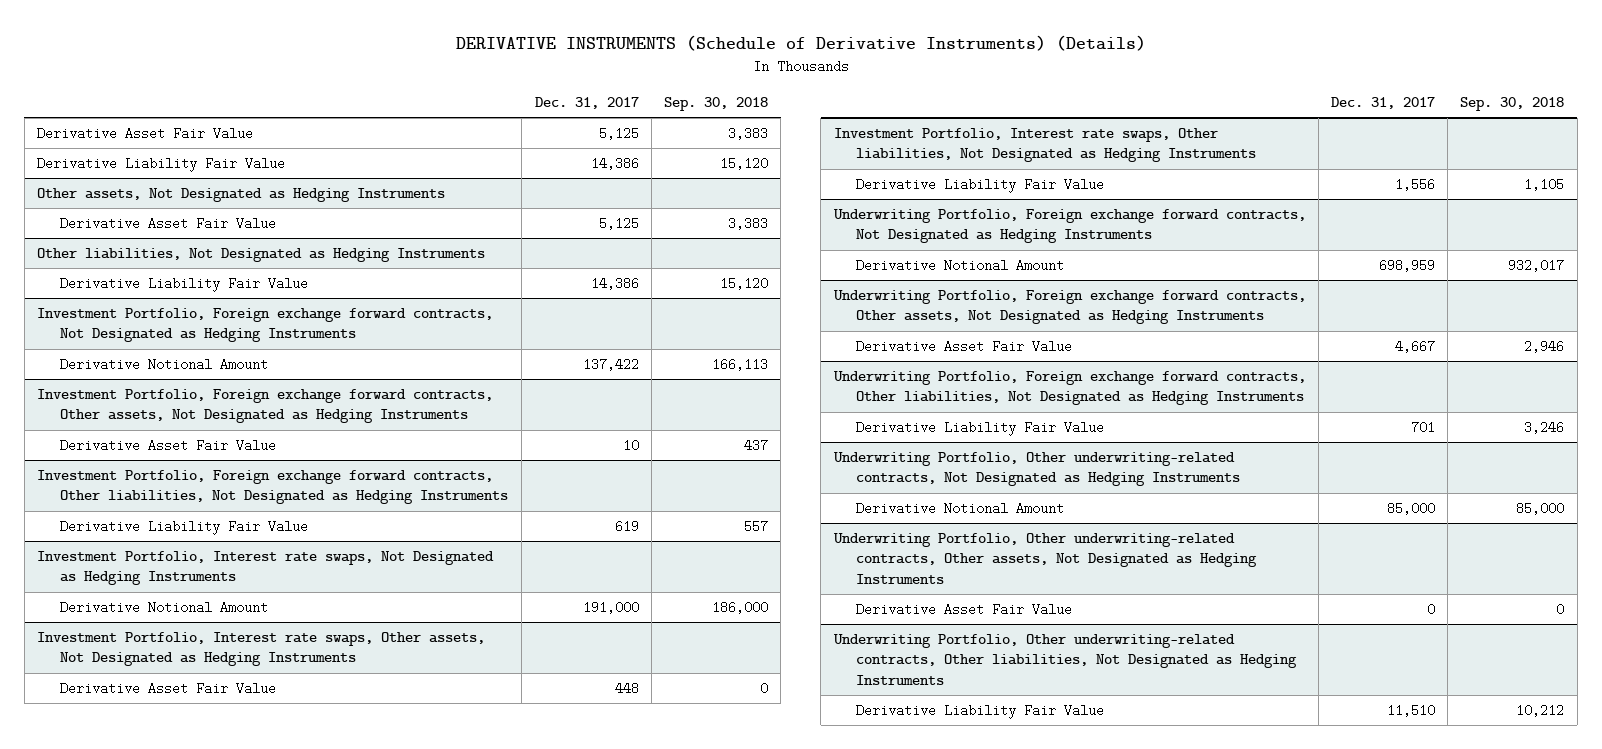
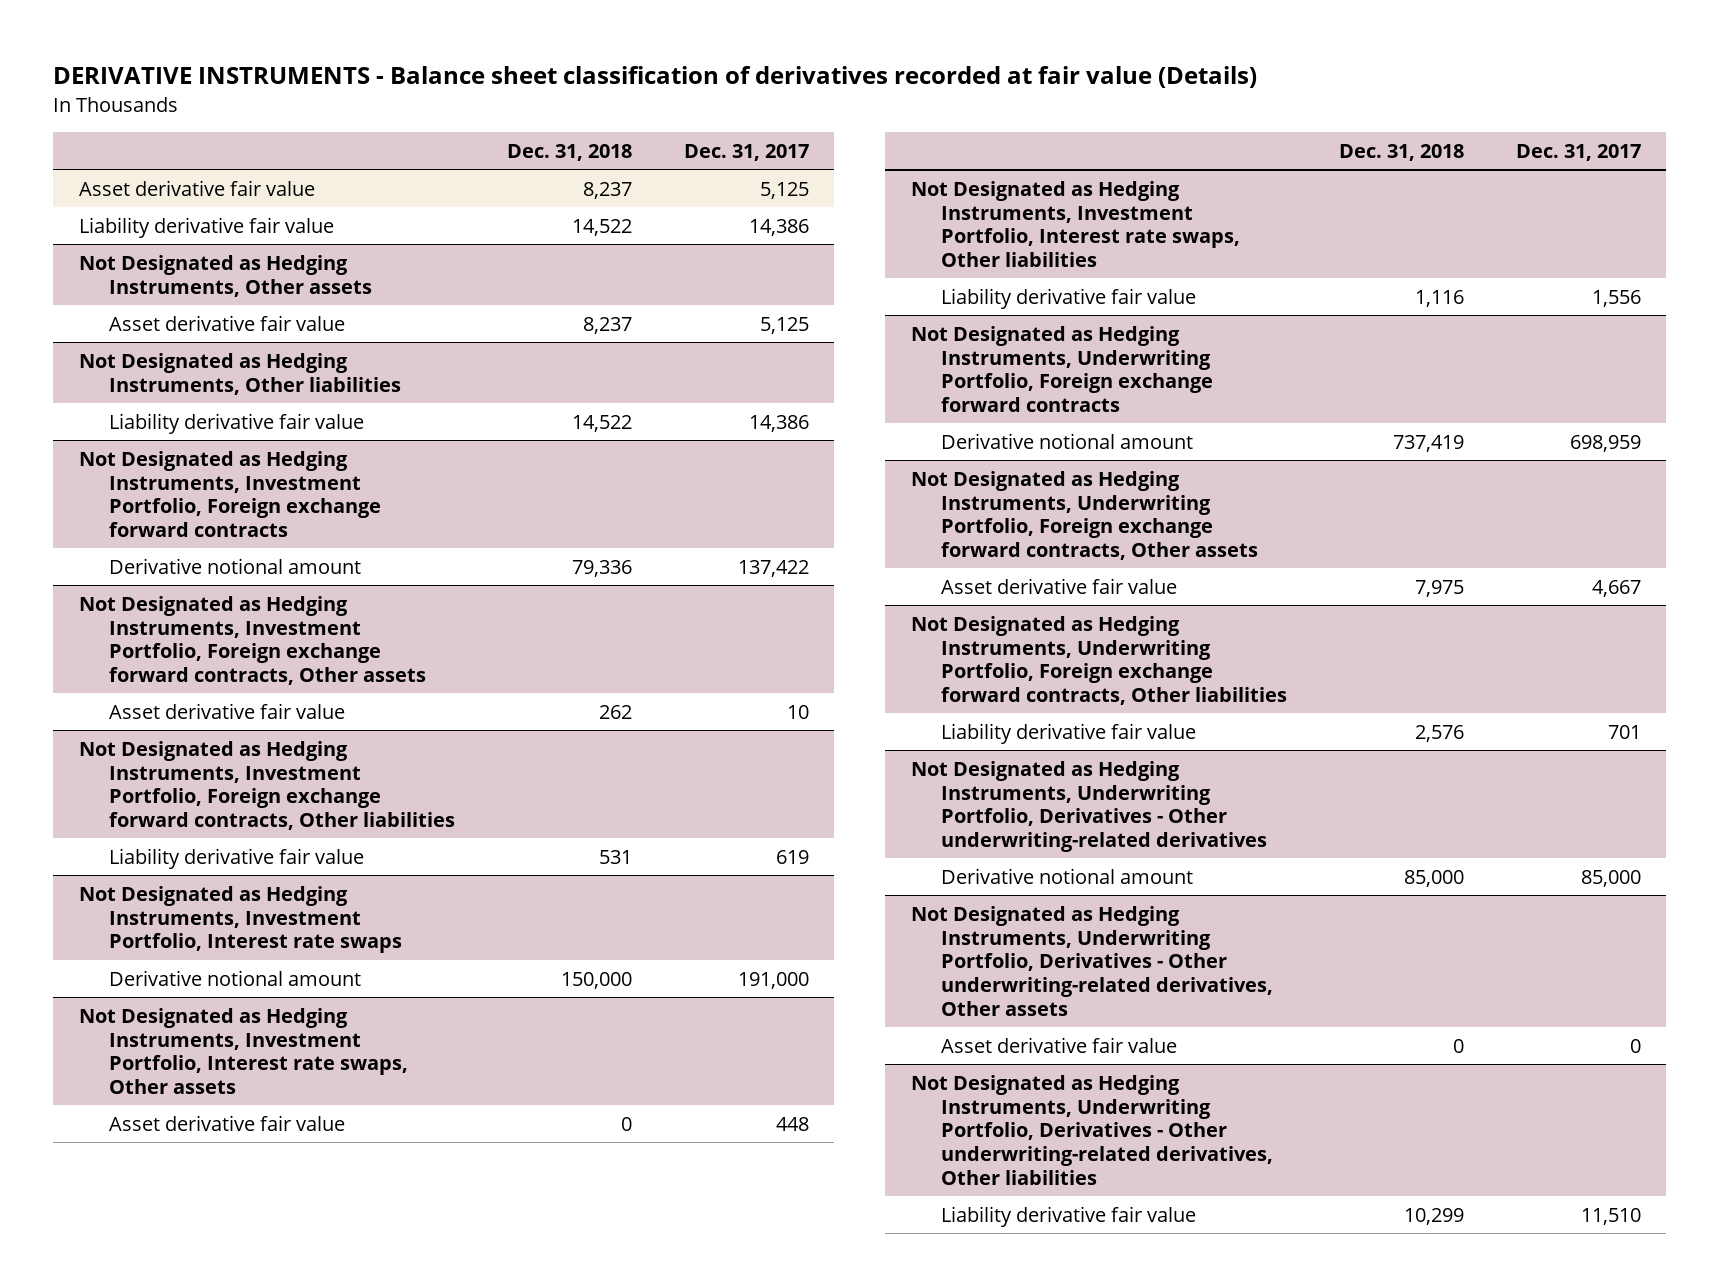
- DERIVATIVE INSTRUMENTS (Schedule of Derivative Instruments) (Details)
+ DERIVATIVE INSTRUMENTS - Balance sheet classification of derivatives recorded at fair value (Details)
- | Dec. 31, 2017 | Sep. 30, 2018
+ | Dec. 31, 2018 | Dec. 31, 2017
- Derivative Asset Fair Value | 5,125 | 3,383
- Derivative Liability Fair Value | 14,386 | 15,120
- Other assets, Not Designated as Hedging Instruments
- Derivative Asset Fair Value | 5,125 | 3,383
- Other liabilities, Not Designated as Hedging Instruments
- Derivative Liability Fair Value | 14,386 | 15,120
- Investment Portfolio, Foreign exchange forward contracts, Not Designated as Hedging Instruments
- Derivative Notional Amount | 137,422 | 166,113
- Investment Portfolio, Foreign exchange forward contracts, Other assets, Not Designated as Hedging Instruments
- Derivative Asset Fair Value | 10 | 437
- Investment Portfolio, Foreign exchange forward contracts, Other liabilities, Not Designated as Hedging Instruments
- Derivative Liability Fair Value | 619 | 557
- Investment Portfolio, Interest rate swaps, Not Designated as Hedging Instruments
- Derivative Notional Amount | 191,000 | 186,000
- Investment Portfolio, Interest rate swaps, Other assets, Not Designated as Hedging Instruments
- Derivative Asset Fair Value | 448 | 0
- Investment Portfolio, Interest rate swaps, Other liabilities, Not Designated as Hedging Instruments
- Derivative Liability Fair Value | 1,556 | 1,105
- Underwriting Portfolio, Foreign exchange forward contracts, Not Designated as Hedging Instruments
- Derivative Notional Amount | 698,959 | 932,017
- Underwriting Portfolio, Foreign exchange forward contracts, Other assets, Not Designated as Hedging Instruments
- Derivative Asset Fair Value | 4,667 | 2,946
- Underwriting Portfolio, Foreign exchange forward contracts, Other liabilities, Not Designated as Hedging Instruments
- Derivative Liability Fair Value | 701 | 3,246
- Underwriting Portfolio, Other underwriting-related contracts, Not Designated as Hedging Instruments
- Derivative Notional Amount | 85,000 | 85,000
- Underwriting Portfolio, Other underwriting-related contracts, Other assets, Not Designated as Hedging Instruments
- Derivative Asset Fair Value | 0 | 0
- Underwriting Portfolio, Other underwriting-related contracts, Other liabilities, Not Designated as Hedging Instruments
- Derivative Liability Fair Value | 11,510 | 10,212
+ Asset derivative fair value | 8,237 | 5,125
+ Liability derivative fair value | 14,522 | 14,386
+ Not Designated as Hedging Instruments, Other assets
+ Asset derivative fair value | 8,237 | 5,125
+ Not Designated as Hedging Instruments, Other liabilities
+ Liability derivative fair value | 14,522 | 14,386
+ Not Designated as Hedging Instruments, Investment Portfolio, Foreign exchange forward contracts
+ Derivative notional amount | 79,336 | 137,422
+ Not Designated as Hedging Instruments, Investment Portfolio, Foreign exchange forward contracts, Other assets
+ Asset derivative fair value | 262 | 10
+ Not Designated as Hedging Instruments, Investment Portfolio, Foreign exchange forward contracts, Other liabilities
+ Liability derivative fair value | 531 | 619
+ Not Designated as Hedging Instruments, Investment Portfolio, Interest rate swaps
+ Derivative notional amount | 150,000 | 191,000
+ Not Designated as Hedging Instruments, Investment Portfolio, Interest rate swaps, Other assets
+ Asset derivative fair value | 0 | 448
+ Not Designated as Hedging Instruments, Investment Portfolio, Interest rate swaps, Other liabilities
+ Liability derivative fair value | 1,116 | 1,556
+ Not Designated as Hedging Instruments, Underwriting Portfolio, Foreign exchange forward contracts
+ Derivative notional amount | 737,419 | 698,959
+ Not Designated as Hedging Instruments, Underwriting Portfolio, Foreign exchange forward contracts, Other assets
+ Asset derivative fair value | 7,975 | 4,667
+ Not Designated as Hedging Instruments, Underwriting Portfolio, Foreign exchange forward contracts, Other liabilities
+ Liability derivative fair value | 2,576 | 701
+ Not Designated as Hedging Instruments, Underwriting Portfolio, Derivatives - Other underwriting-related derivatives
+ Derivative notional amount | 85,000 | 85,000
+ Not Designated as Hedging Instruments, Underwriting Portfolio, Derivatives - Other underwriting-related derivatives, Other assets
+ Asset derivative fair value | 0 | 0
+ Not Designated as Hedging Instruments, Underwriting Portfolio, Derivatives - Other underwriting-related derivatives, Other liabilities
+ Liability derivative fair value | 10,299 | 11,510

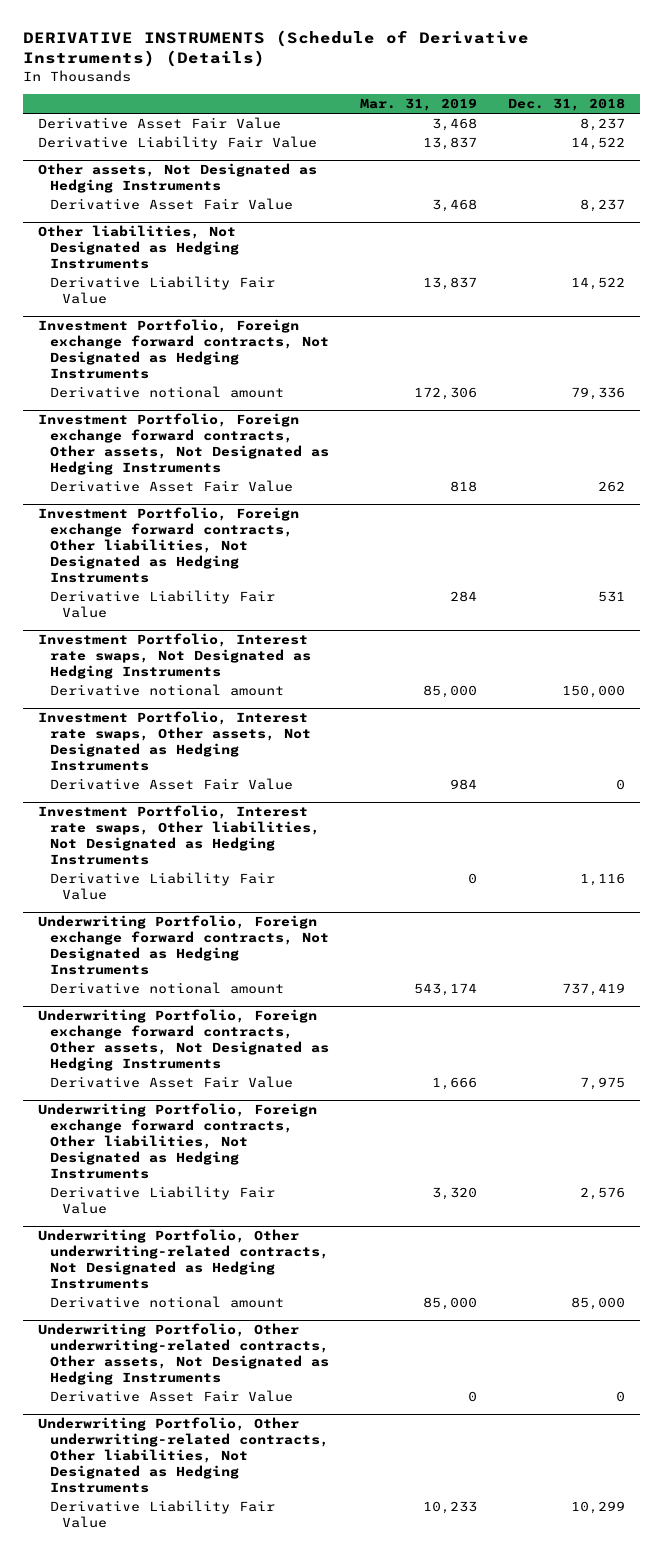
- DERIVATIVE INSTRUMENTS - Balance sheet classification of derivatives recorded at fair value (Details)
+ DERIVATIVE INSTRUMENTS (Schedule of Derivative Instruments) (Details)
- | Dec. 31, 2018 | Dec. 31, 2017
+ | Mar. 31, 2019 | Dec. 31, 2018
- Asset derivative fair value | 8,237 | 5,125
- Liability derivative fair value | 14,522 | 14,386
- Not Designated as Hedging Instruments, Other assets
- Asset derivative fair value | 8,237 | 5,125
- Not Designated as Hedging Instruments, Other liabilities
- Liability derivative fair value | 14,522 | 14,386
- Not Designated as Hedging Instruments, Investment Portfolio, Foreign exchange forward contracts
+ Derivative Asset Fair Value | 3,468 | 8,237
+ Derivative Liability Fair Value | 13,837 | 14,522
+ Other assets, Not Designated as Hedging Instruments
+ Derivative Asset Fair Value | 3,468 | 8,237
+ Other liabilities, Not Designated as Hedging Instruments
+ Derivative Liability Fair Value | 13,837 | 14,522
+ Investment Portfolio, Foreign exchange forward contracts, Not Designated as Hedging Instruments
- Not Designated as Hedging Instruments, Investment Portfolio, Foreign exchange forward contracts, Other assets
- Asset derivative fair value | 262 | 10
- Not Designated as Hedging Instruments, Investment Portfolio, Foreign exchange forward contracts, Other liabilities
- Liability derivative fair value | 531 | 619
- Not Designated as Hedging Instruments, Investment Portfolio, Interest rate swaps
+ Investment Portfolio, Foreign exchange forward contracts, Other assets, Not Designated as Hedging Instruments
+ Derivative Asset Fair Value | 818 | 262
+ Investment Portfolio, Foreign exchange forward contracts, Other liabilities, Not Designated as Hedging Instruments
+ Derivative Liability Fair Value | 284 | 531
+ Investment Portfolio, Interest rate swaps, Not Designated as Hedging Instruments
- Not Designated as Hedging Instruments, Investment Portfolio, Interest rate swaps, Other assets
- Asset derivative fair value | 0 | 448
- Not Designated as Hedging Instruments, Investment Portfolio, Interest rate swaps, Other liabilities
- Liability derivative fair value | 1,116 | 1,556
- Not Designated as Hedging Instruments, Underwriting Portfolio, Foreign exchange forward contracts
+ Investment Portfolio, Interest rate swaps, Other assets, Not Designated as Hedging Instruments
+ Derivative Asset Fair Value | 984 | 0
+ Investment Portfolio, Interest rate swaps, Other liabilities, Not Designated as Hedging Instruments
+ Derivative Liability Fair Value | 0 | 1,116
+ Underwriting Portfolio, Foreign exchange forward contracts, Not Designated as Hedging Instruments
- Not Designated as Hedging Instruments, Underwriting Portfolio, Foreign exchange forward contracts, Other assets
- Asset derivative fair value | 7,975 | 4,667
- Not Designated as Hedging Instruments, Underwriting Portfolio, Foreign exchange forward contracts, Other liabilities
- Liability derivative fair value | 2,576 | 701
- Not Designated as Hedging Instruments, Underwriting Portfolio, Derivatives - Other underwriting-related derivatives
+ Underwriting Portfolio, Foreign exchange forward contracts, Other assets, Not Designated as Hedging Instruments
+ Derivative Asset Fair Value | 1,666 | 7,975
+ Underwriting Portfolio, Foreign exchange forward contracts, Other liabilities, Not Designated as Hedging Instruments
+ Derivative Liability Fair Value | 3,320 | 2,576
+ Underwriting Portfolio, Other underwriting-related contracts, Not Designated as Hedging Instruments
- Not Designated as Hedging Instruments, Underwriting Portfolio, Derivatives - Other underwriting-related derivatives, Other assets
- Asset derivative fair value | 0 | 0
- Not Designated as Hedging Instruments, Underwriting Portfolio, Derivatives - Other underwriting-related derivatives, Other liabilities
- Liability derivative fair value | 10,299 | 11,510
+ Underwriting Portfolio, Other underwriting-related contracts, Other assets, Not Designated as Hedging Instruments
+ Derivative Asset Fair Value | 0 | 0
+ Underwriting Portfolio, Other underwriting-related contracts, Other liabilities, Not Designated as Hedging Instruments
+ Derivative Liability Fair Value | 10,233 | 10,299

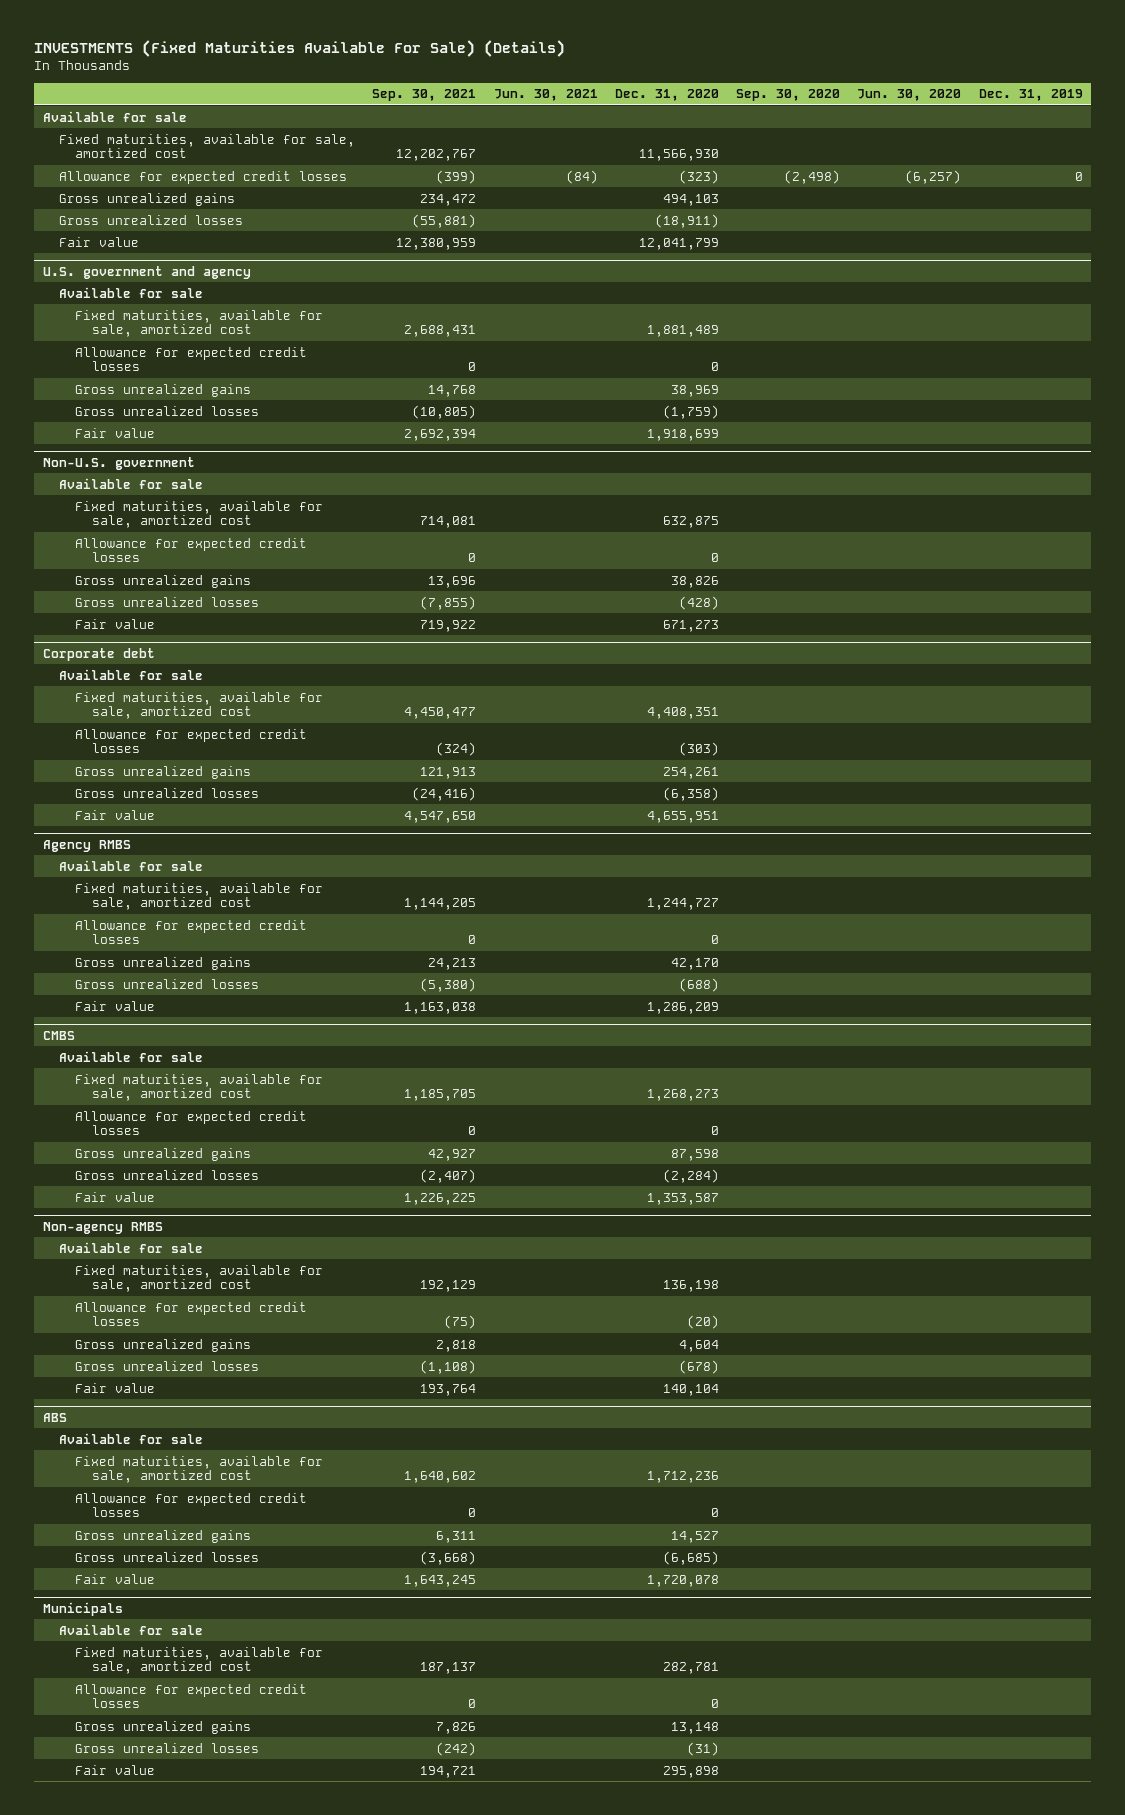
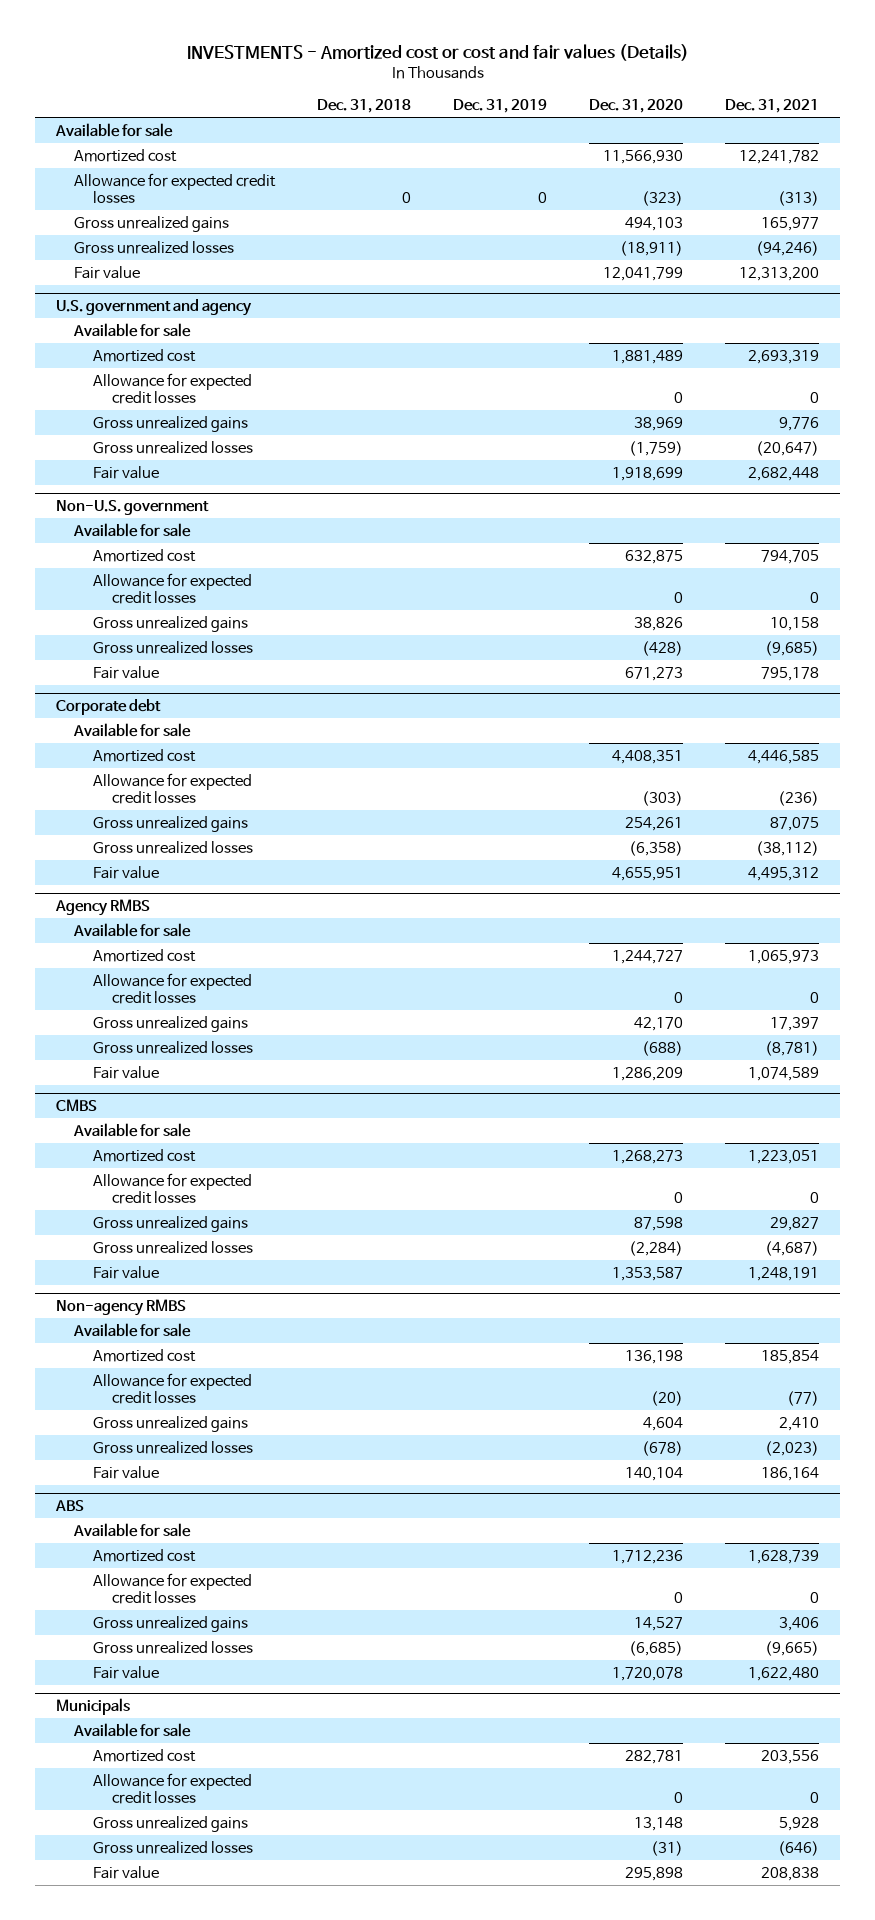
- INVESTMENTS (Fixed Maturities Available For Sale) (Details)
+ INVESTMENTS - Amortized cost or cost and fair values (Details)
- | Sep. 30, 2021 | Jun. 30, 2021 | Dec. 31, 2020 | Sep. 30, 2020 | Jun. 30, 2020 | Dec. 31, 2019
+ | Dec. 31, 2018 | Dec. 31, 2019 | Dec. 31, 2020 | Dec. 31, 2021
- Fixed maturities, available for sale, amortized cost | 12,202,767 | | 11,566,930 | | |
+ Amortized cost | | | 11,566,930 | 12,241,782
@ U.S. government and agency
- Fixed maturities, available for sale, amortized cost | 2,688,431 | | 1,881,489 | | |
+ Amortized cost | | | 1,881,489 | 2,693,319
@ Non-U.S. government
- Fixed maturities, available for sale, amortized cost | 714,081 | | 632,875 | | |
+ Amortized cost | | | 632,875 | 794,705
@ Corporate debt
- Fixed maturities, available for sale, amortized cost | 4,450,477 | | 4,408,351 | | |
+ Amortized cost | | | 4,408,351 | 4,446,585
@ Agency RMBS
- Fixed maturities, available for sale, amortized cost | 1,144,205 | | 1,244,727 | | |
+ Amortized cost | | | 1,244,727 | 1,065,973
@ CMBS
- Fixed maturities, available for sale, amortized cost | 1,185,705 | | 1,268,273 | | |
+ Amortized cost | | | 1,268,273 | 1,223,051
@ Non-agency RMBS
- Fixed maturities, available for sale, amortized cost | 192,129 | | 136,198 | | |
+ Amortized cost | | | 136,198 | 185,854
@ ABS
- Fixed maturities, available for sale, amortized cost | 1,640,602 | | 1,712,236 | | |
+ Amortized cost | | | 1,712,236 | 1,628,739
@ Municipals
- Fixed maturities, available for sale, amortized cost | 187,137 | | 282,781 | | |
+ Amortized cost | | | 282,781 | 203,556

